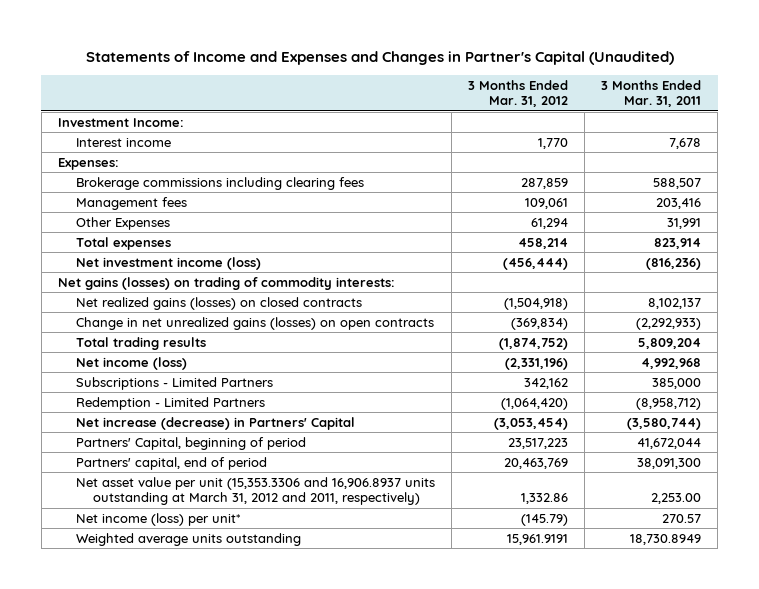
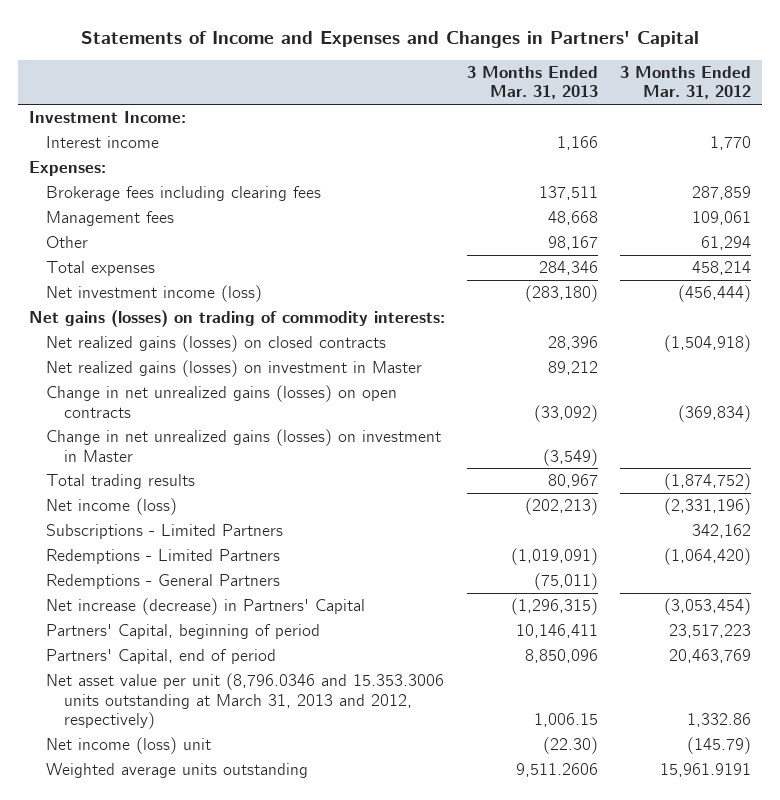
- Statements of Income and Expenses and Changes in Partner's Capital (Unaudited)
+ Statements of Income and Expenses and Changes in Partners' Capital
- | 3 Months Ended Mar. 31, 2012 | 3 Months Ended Mar. 31, 2011
+ | 3 Months Ended Mar. 31, 2013 | 3 Months Ended Mar. 31, 2012
- Brokerage commissions including clearing fees | 287,859 | 588,507
+ Brokerage fees including clearing fees | 137,511 | 287,859
- Other Expenses | 61,294 | 31,991
+ Other | 98,167 | 61,294
+ Net realized gains (losses) on investment in Master | 89,212 |
+ Change in net unrealized gains (losses) on investment in Master | (3,549) |
- Redemption - Limited Partners | (1,064,420) | (8,958,712)
+ Redemptions - Limited Partners | (1,019,091) | (1,064,420)
+ Redemptions - General Partners | (75,011) |
- Partners' capital, end of period | 20,463,769 | 38,091,300
- Net asset value per unit (15,353.3306 and 16,906.8937 units outstanding at March 31, 2012 and 2011, respectively) | 1,332.86 | 2,253.00
- Net income (loss) per unit* | (145.79) | 270.57
+ Partners' Capital, end of period | 8,850,096 | 20,463,769
+ Net asset value per unit (8,796.0346 and 15.353.3006 units outstanding at March 31, 2013 and 2012, respectively) | 1,006.15 | 1,332.86
+ Net income (loss) unit | (22.30) | (145.79)

